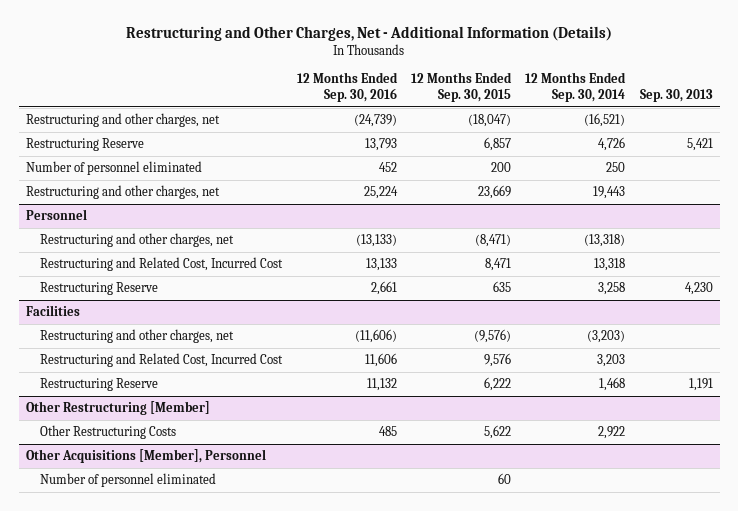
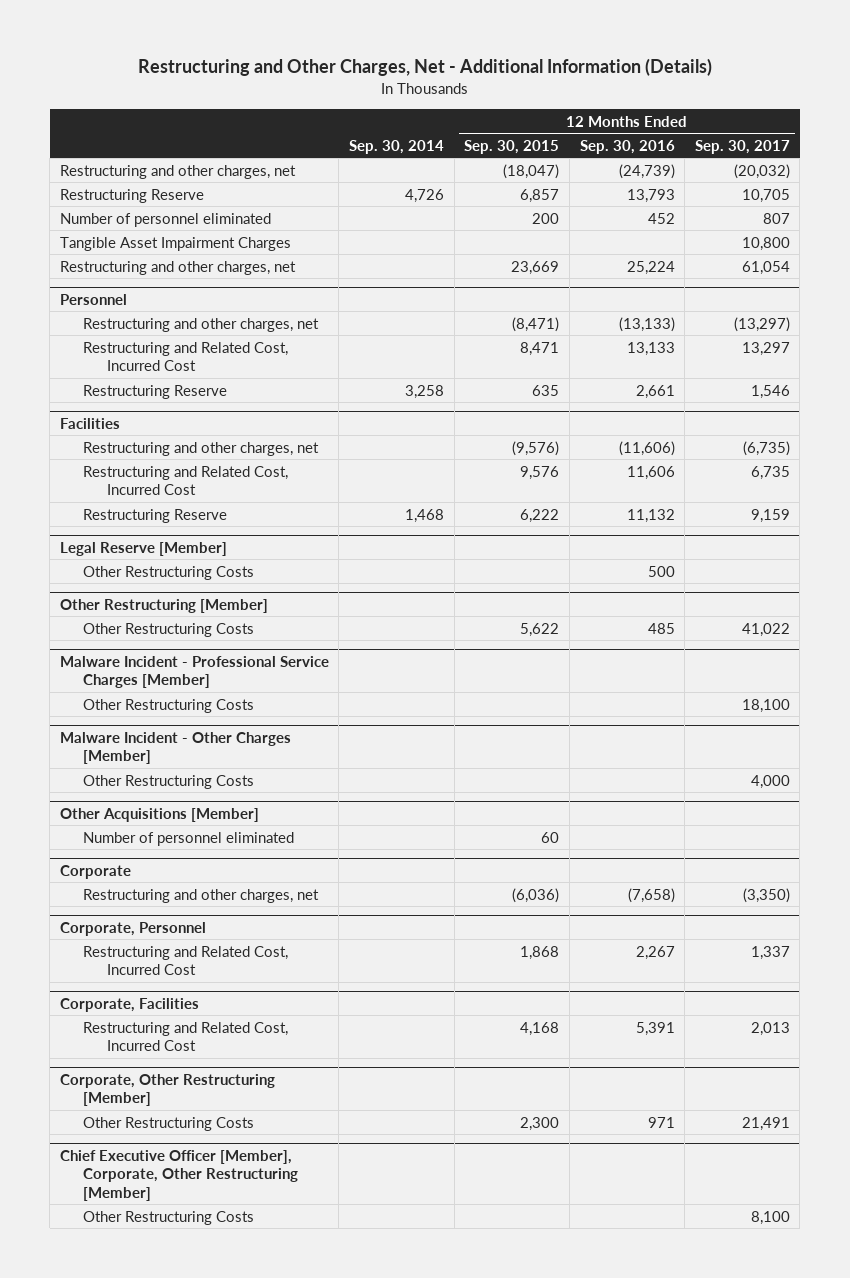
- | 12 Months Ended Sep. 30, 2016 | 12 Months Ended Sep. 30, 2015 | 12 Months Ended Sep. 30, 2014 | Sep. 30, 2013
+ | Sep. 30, 2014 | 12 Months Ended Sep. 30, 2015 | 12 Months Ended Sep. 30, 2016 | 12 Months Ended Sep. 30, 2017
+ Tangible Asset Impairment Charges | | | | 10,800
+ Legal Reserve [Member]
+ Other Restructuring Costs | | | 500 |
- Other Acquisitions [Member], Personnel
+ Malware Incident - Professional Service Charges [Member]
+ Other Restructuring Costs | | | | 18,100
+ Malware Incident - Other Charges [Member]
+ Other Restructuring Costs | | | | 4,000
+ Other Acquisitions [Member]
+ Corporate
+ Restructuring and other charges, net | | (6,036) | (7,658) | (3,350)
+ Corporate, Personnel
+ Restructuring and Related Cost, Incurred Cost | | 1,868 | 2,267 | 1,337
+ Corporate, Facilities
+ Restructuring and Related Cost, Incurred Cost | | 4,168 | 5,391 | 2,013
+ Corporate, Other Restructuring [Member]
+ Other Restructuring Costs | | 2,300 | 971 | 21,491
+ Chief Executive Officer [Member], Corporate, Other Restructuring [Member]
+ Other Restructuring Costs | | | | 8,100

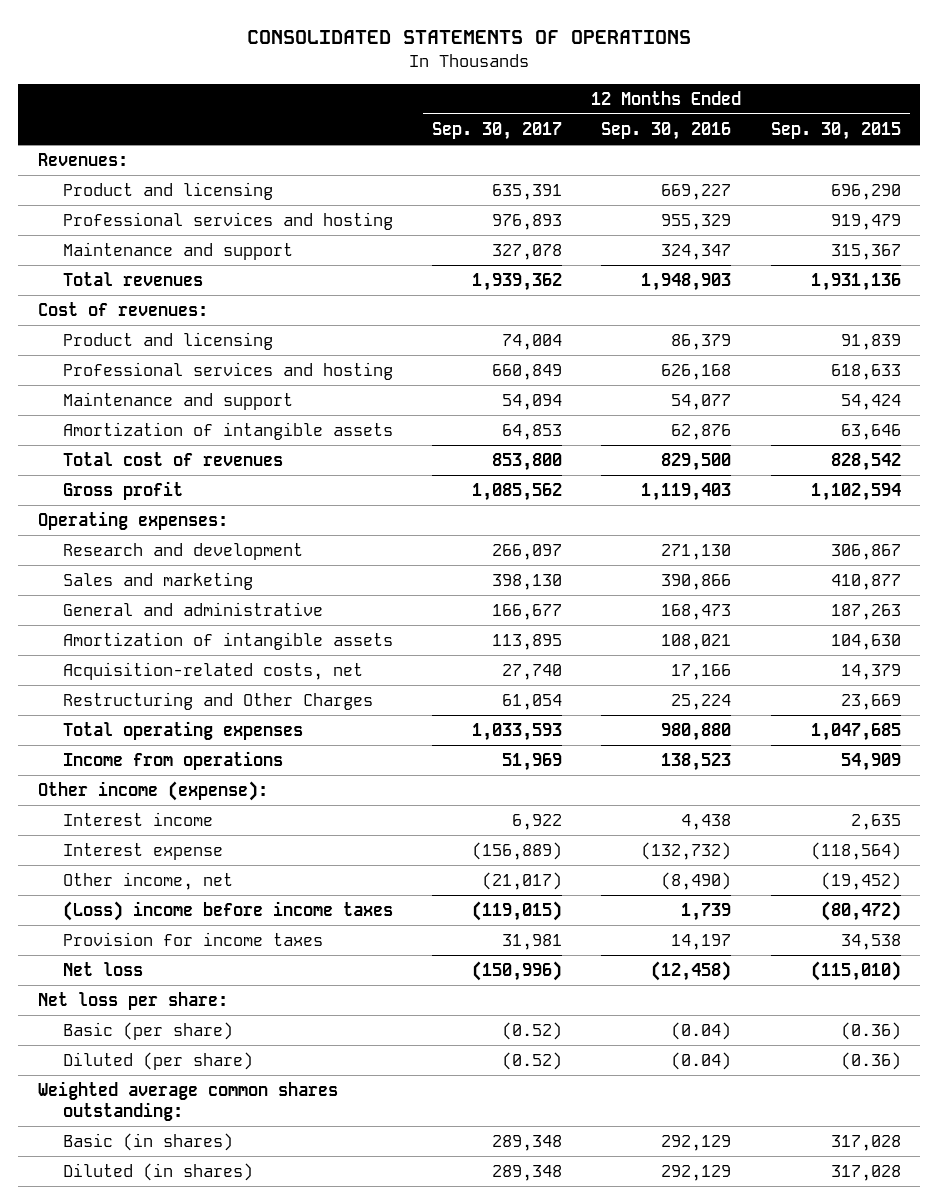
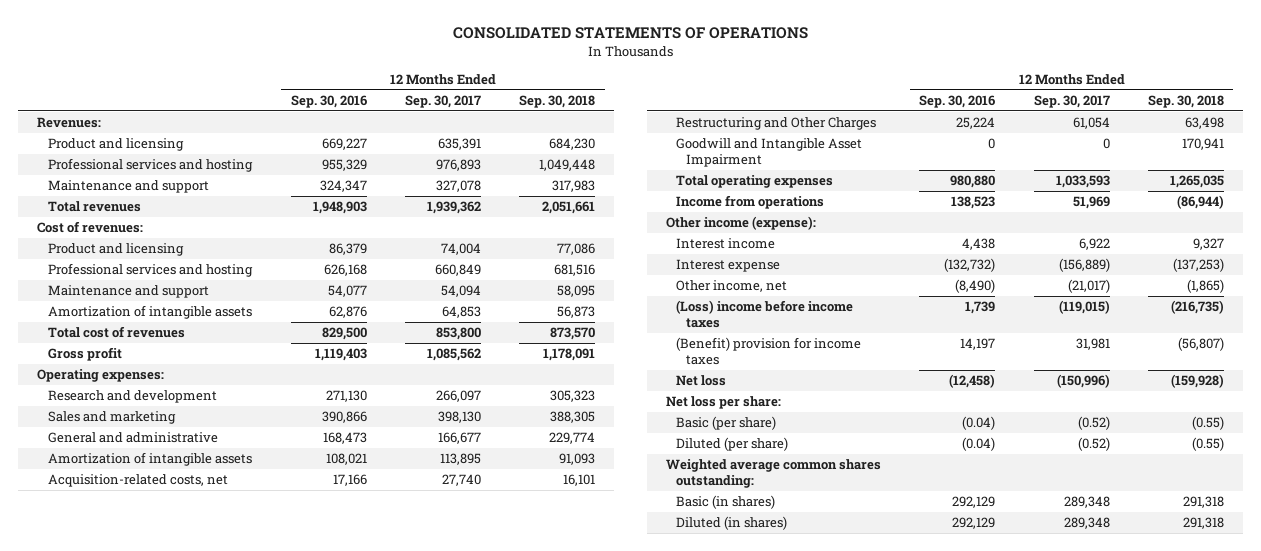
- | 12 Months Ended Sep. 30, 2017 | 12 Months Ended Sep. 30, 2016 | 12 Months Ended Sep. 30, 2015
+ | 12 Months Ended Sep. 30, 2016 | 12 Months Ended Sep. 30, 2017 | 12 Months Ended Sep. 30, 2018
+ Goodwill and Intangible Asset Impairment | 0 | 0 | 170,941
- Provision for income taxes | 31,981 | 14,197 | 34,538
+ (Benefit) provision for income taxes | 14,197 | 31,981 | (56,807)

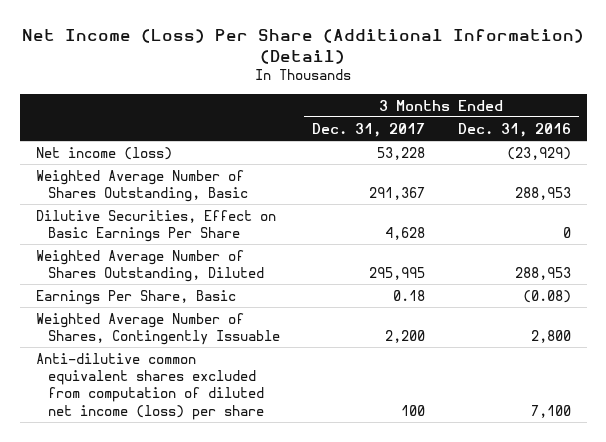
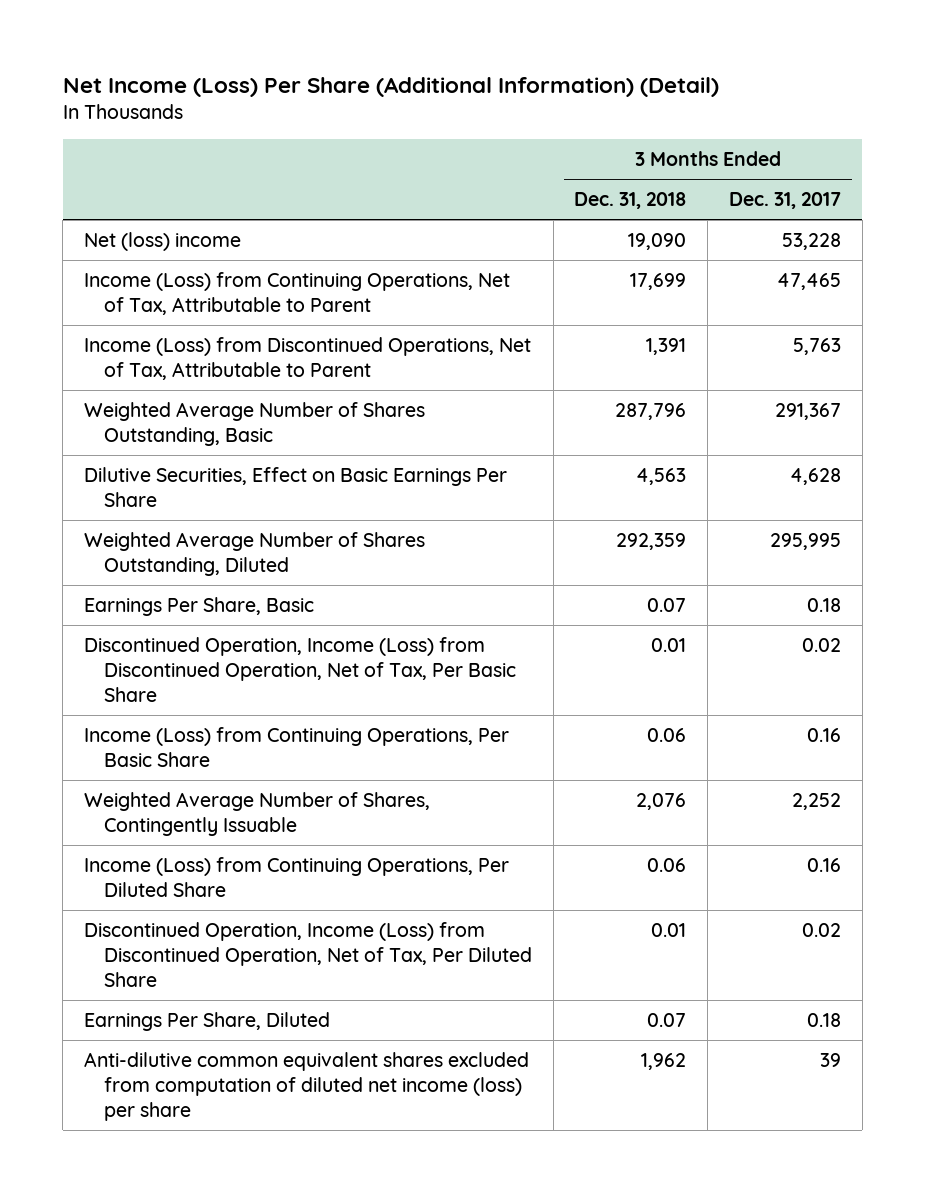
- | 3 Months Ended Dec. 31, 2017 | 3 Months Ended Dec. 31, 2016
+ | 3 Months Ended Dec. 31, 2018 | 3 Months Ended Dec. 31, 2017
- Net income (loss) | 53,228 | (23,929)
+ Net (loss) income | 19,090 | 53,228
+ Income (Loss) from Continuing Operations, Net of Tax, Attributable to Parent | 17,699 | 47,465
+ Income (Loss) from Discontinued Operations, Net of Tax, Attributable to Parent | 1,391 | 5,763
- Weighted Average Number of Shares, Contingently Issuable | 2,200 | 2,800
- Anti-dilutive common equivalent shares excluded from computation of diluted net income (loss) per share | 100 | 7,100
+ Discontinued Operation, Income (Loss) from Discontinued Operation, Net of Tax, Per Basic Share | 0.01 | 0.02
+ Income (Loss) from Continuing Operations, Per Basic Share | 0.06 | 0.16
+ Weighted Average Number of Shares, Contingently Issuable | 2,076 | 2,252
+ Income (Loss) from Continuing Operations, Per Diluted Share | 0.06 | 0.16
+ Discontinued Operation, Income (Loss) from Discontinued Operation, Net of Tax, Per Diluted Share | 0.01 | 0.02
+ Earnings Per Share, Diluted | 0.07 | 0.18
+ Anti-dilutive common equivalent shares excluded from computation of diluted net income (loss) per share | 1,962 | 39

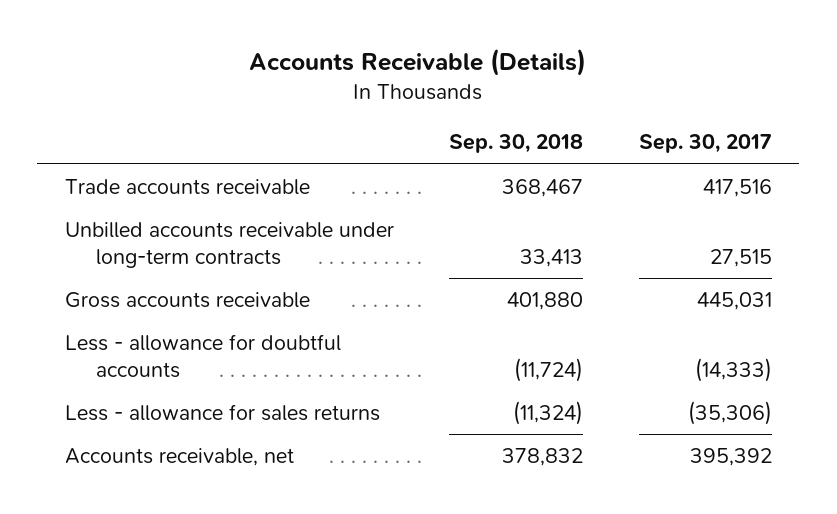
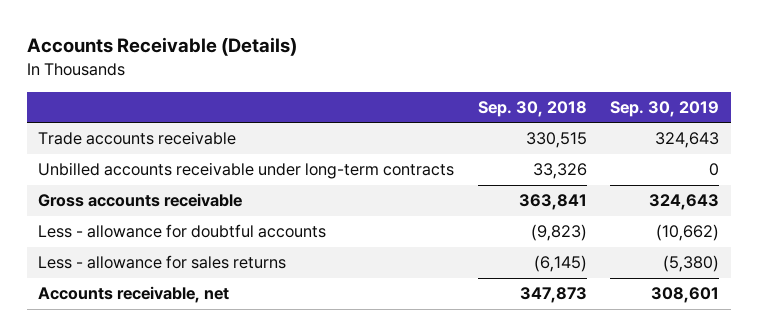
- | Sep. 30, 2018 | Sep. 30, 2017
+ | Sep. 30, 2018 | Sep. 30, 2019
- Trade accounts receivable | 368,467 | 417,516
- Unbilled accounts receivable under long-term contracts | 33,413 | 27,515
- Gross accounts receivable | 401,880 | 445,031
- Less - allowance for doubtful accounts | (11,724) | (14,333)
- Less - allowance for sales returns | (11,324) | (35,306)
- Accounts receivable, net | 378,832 | 395,392
+ Trade accounts receivable | 330,515 | 324,643
+ Unbilled accounts receivable under long-term contracts | 33,326 | 0
+ Gross accounts receivable | 363,841 | 324,643
+ Less - allowance for doubtful accounts | (9,823) | (10,662)
+ Less - allowance for sales returns | (6,145) | (5,380)
+ Accounts receivable, net | 347,873 | 308,601

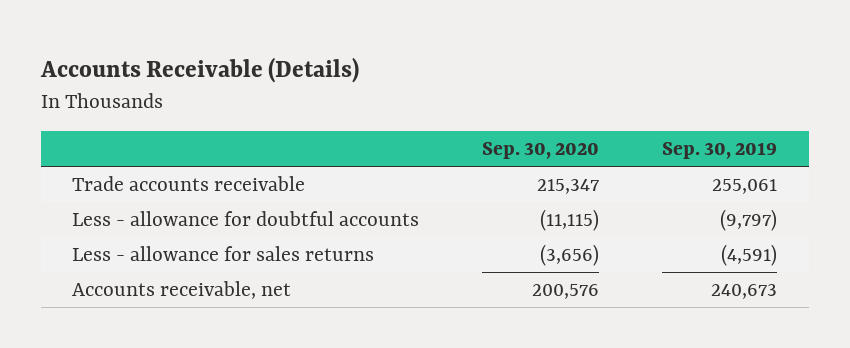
- | Sep. 30, 2018 | Sep. 30, 2019
+ | Sep. 30, 2020 | Sep. 30, 2019
- Trade accounts receivable | 330,515 | 324,643
- Unbilled accounts receivable under long-term contracts | 33,326 | 0
- Gross accounts receivable | 363,841 | 324,643
- Less - allowance for doubtful accounts | (9,823) | (10,662)
- Less - allowance for sales returns | (6,145) | (5,380)
- Accounts receivable, net | 347,873 | 308,601
+ Trade accounts receivable | 215,347 | 255,061
+ Less - allowance for doubtful accounts | (11,115) | (9,797)
+ Less - allowance for sales returns | (3,656) | (4,591)
+ Accounts receivable, net | 200,576 | 240,673

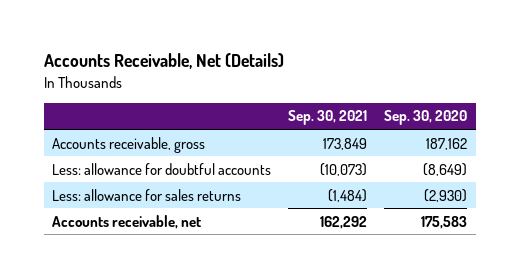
- Accounts Receivable (Details)
+ Accounts Receivable, Net (Details)
- | Sep. 30, 2020 | Sep. 30, 2019
+ | Sep. 30, 2021 | Sep. 30, 2020
- Trade accounts receivable | 215,347 | 255,061
- Less - allowance for doubtful accounts | (11,115) | (9,797)
- Less - allowance for sales returns | (3,656) | (4,591)
- Accounts receivable, net | 200,576 | 240,673
+ Accounts receivable, gross | 173,849 | 187,162
+ Less: allowance for doubtful accounts | (10,073) | (8,649)
+ Less: allowance for sales returns | (1,484) | (2,930)
+ Accounts receivable, net | 162,292 | 175,583

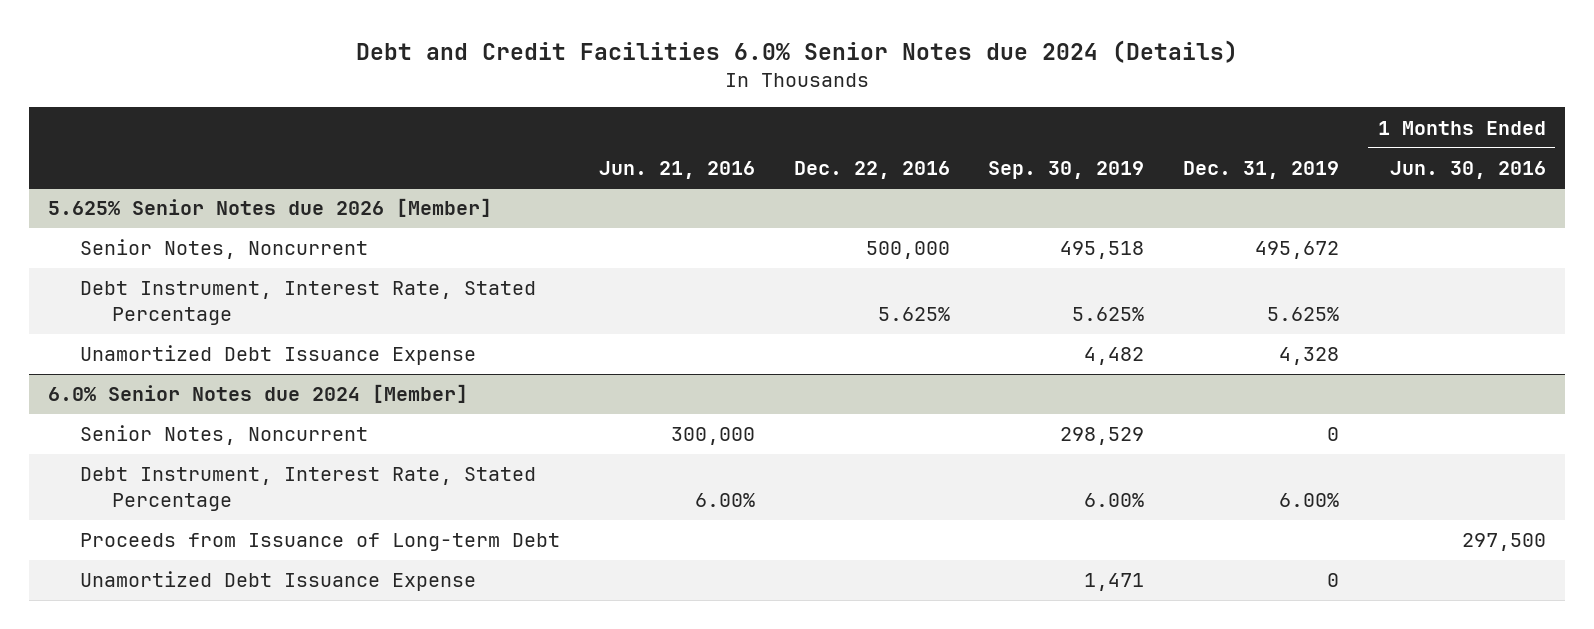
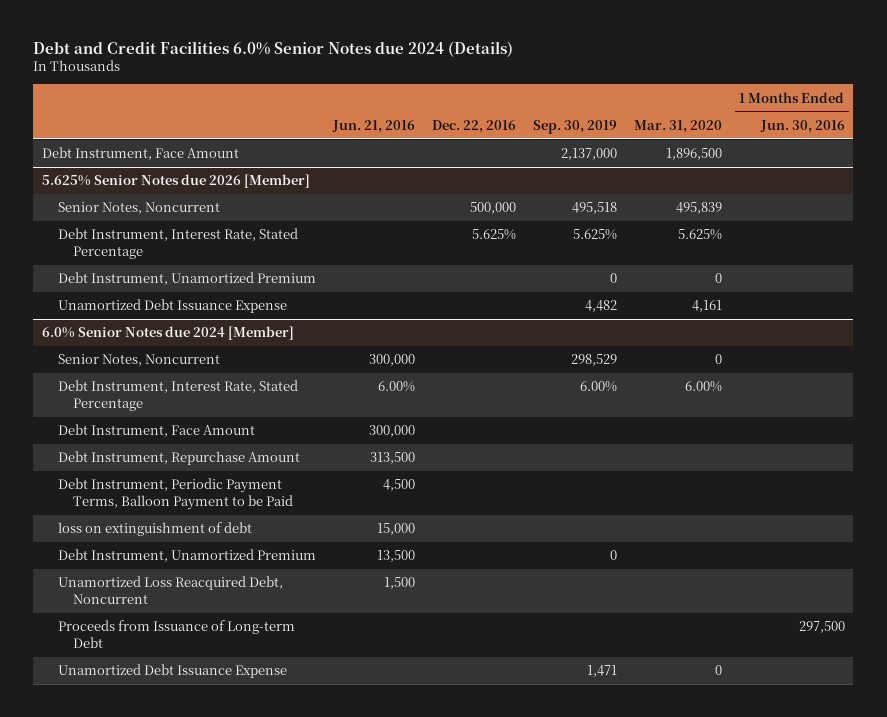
- | Jun. 21, 2016 | Dec. 22, 2016 | Sep. 30, 2019 | Dec. 31, 2019 | 1 Months Ended Jun. 30, 2016
+ | Jun. 21, 2016 | Dec. 22, 2016 | Sep. 30, 2019 | Mar. 31, 2020 | 1 Months Ended Jun. 30, 2016
+ Debt Instrument, Face Amount | | | 2,137,000 | 1,896,500 |
@ 5.625% Senior Notes due 2026 [Member]
+ Debt Instrument, Unamortized Premium | | | 0 | 0 |
@ 6.0% Senior Notes due 2024 [Member]
+ Debt Instrument, Face Amount | 300,000 | | | |
+ Debt Instrument, Repurchase Amount | 313,500 | | | |
+ Debt Instrument, Periodic Payment Terms, Balloon Payment to be Paid | 4,500 | | | |
+ loss on extinguishment of debt | 15,000 | | | |
+ Debt Instrument, Unamortized Premium | 13,500 | | 0 | |
+ Unamortized Loss Reacquired Debt, Noncurrent | 1,500 | | | |

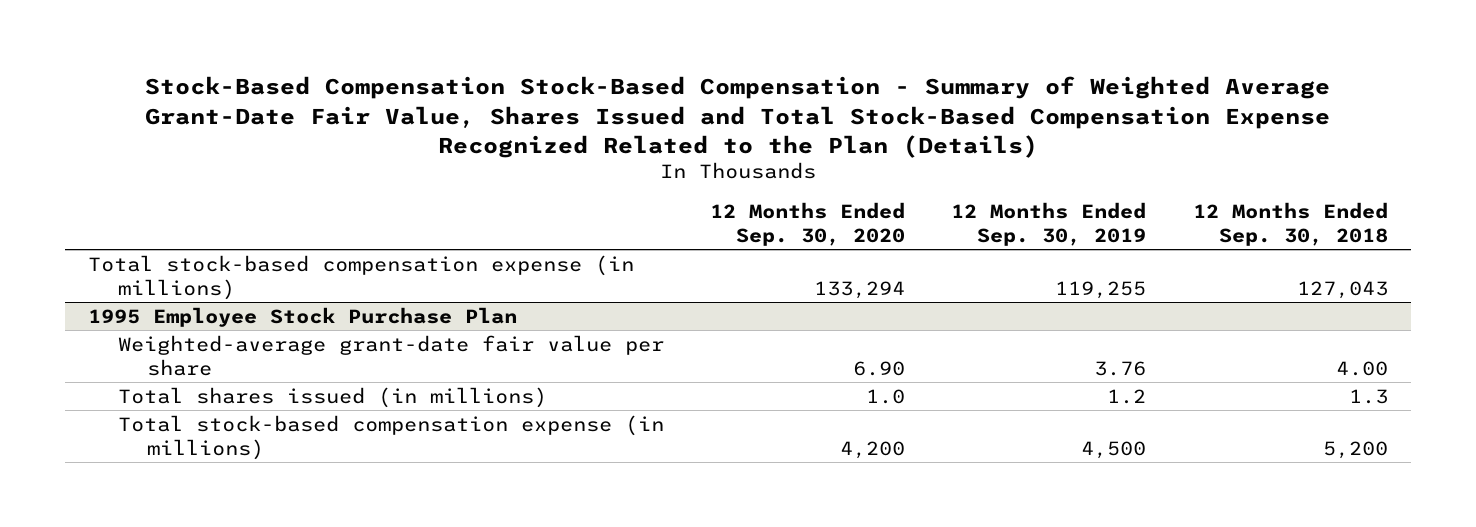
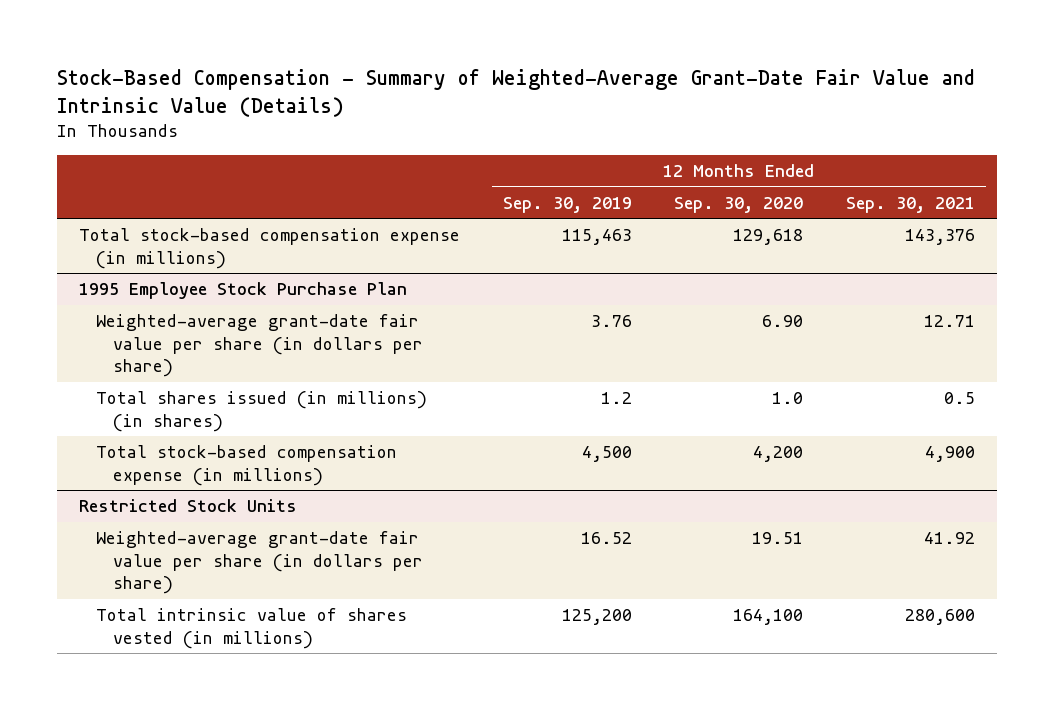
- Stock-Based Compensation Stock-Based Compensation - Summary of Weighted Average Grant-Date Fair Value, Shares Issued and Total Stock-Based Compensation Expense Recognized Related to the Plan (Details)
+ Stock-Based Compensation - Summary of Weighted-Average Grant-Date Fair Value and Intrinsic Value (Details)
- | 12 Months Ended Sep. 30, 2020 | 12 Months Ended Sep. 30, 2019 | 12 Months Ended Sep. 30, 2018
+ | 12 Months Ended Sep. 30, 2019 | 12 Months Ended Sep. 30, 2020 | 12 Months Ended Sep. 30, 2021
- Total stock-based compensation expense (in millions) | 133,294 | 119,255 | 127,043
+ Total stock-based compensation expense (in millions) | 115,463 | 129,618 | 143,376
@ 1995 Employee Stock Purchase Plan
- Weighted-average grant-date fair value per share | 6.90 | 3.76 | 4.00
- Total shares issued (in millions) | 1.0 | 1.2 | 1.3
+ Weighted-average grant-date fair value per share (in dollars per share) | 3.76 | 6.90 | 12.71
+ Total shares issued (in millions) (in shares) | 1.2 | 1.0 | 0.5
+ Restricted Stock Units
+ Weighted-average grant-date fair value per share (in dollars per share) | 16.52 | 19.51 | 41.92
+ Total intrinsic value of shares vested (in millions) | 125,200 | 164,100 | 280,600

